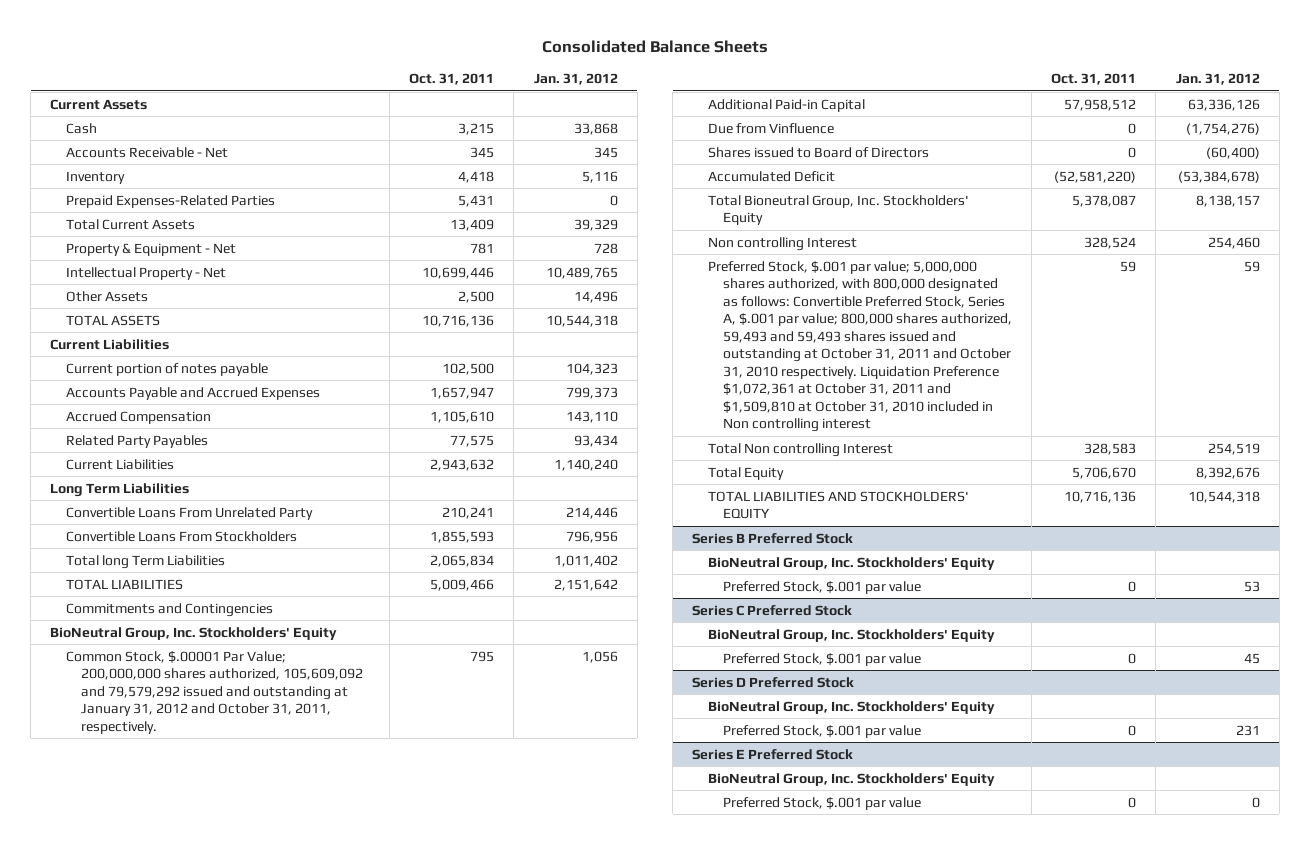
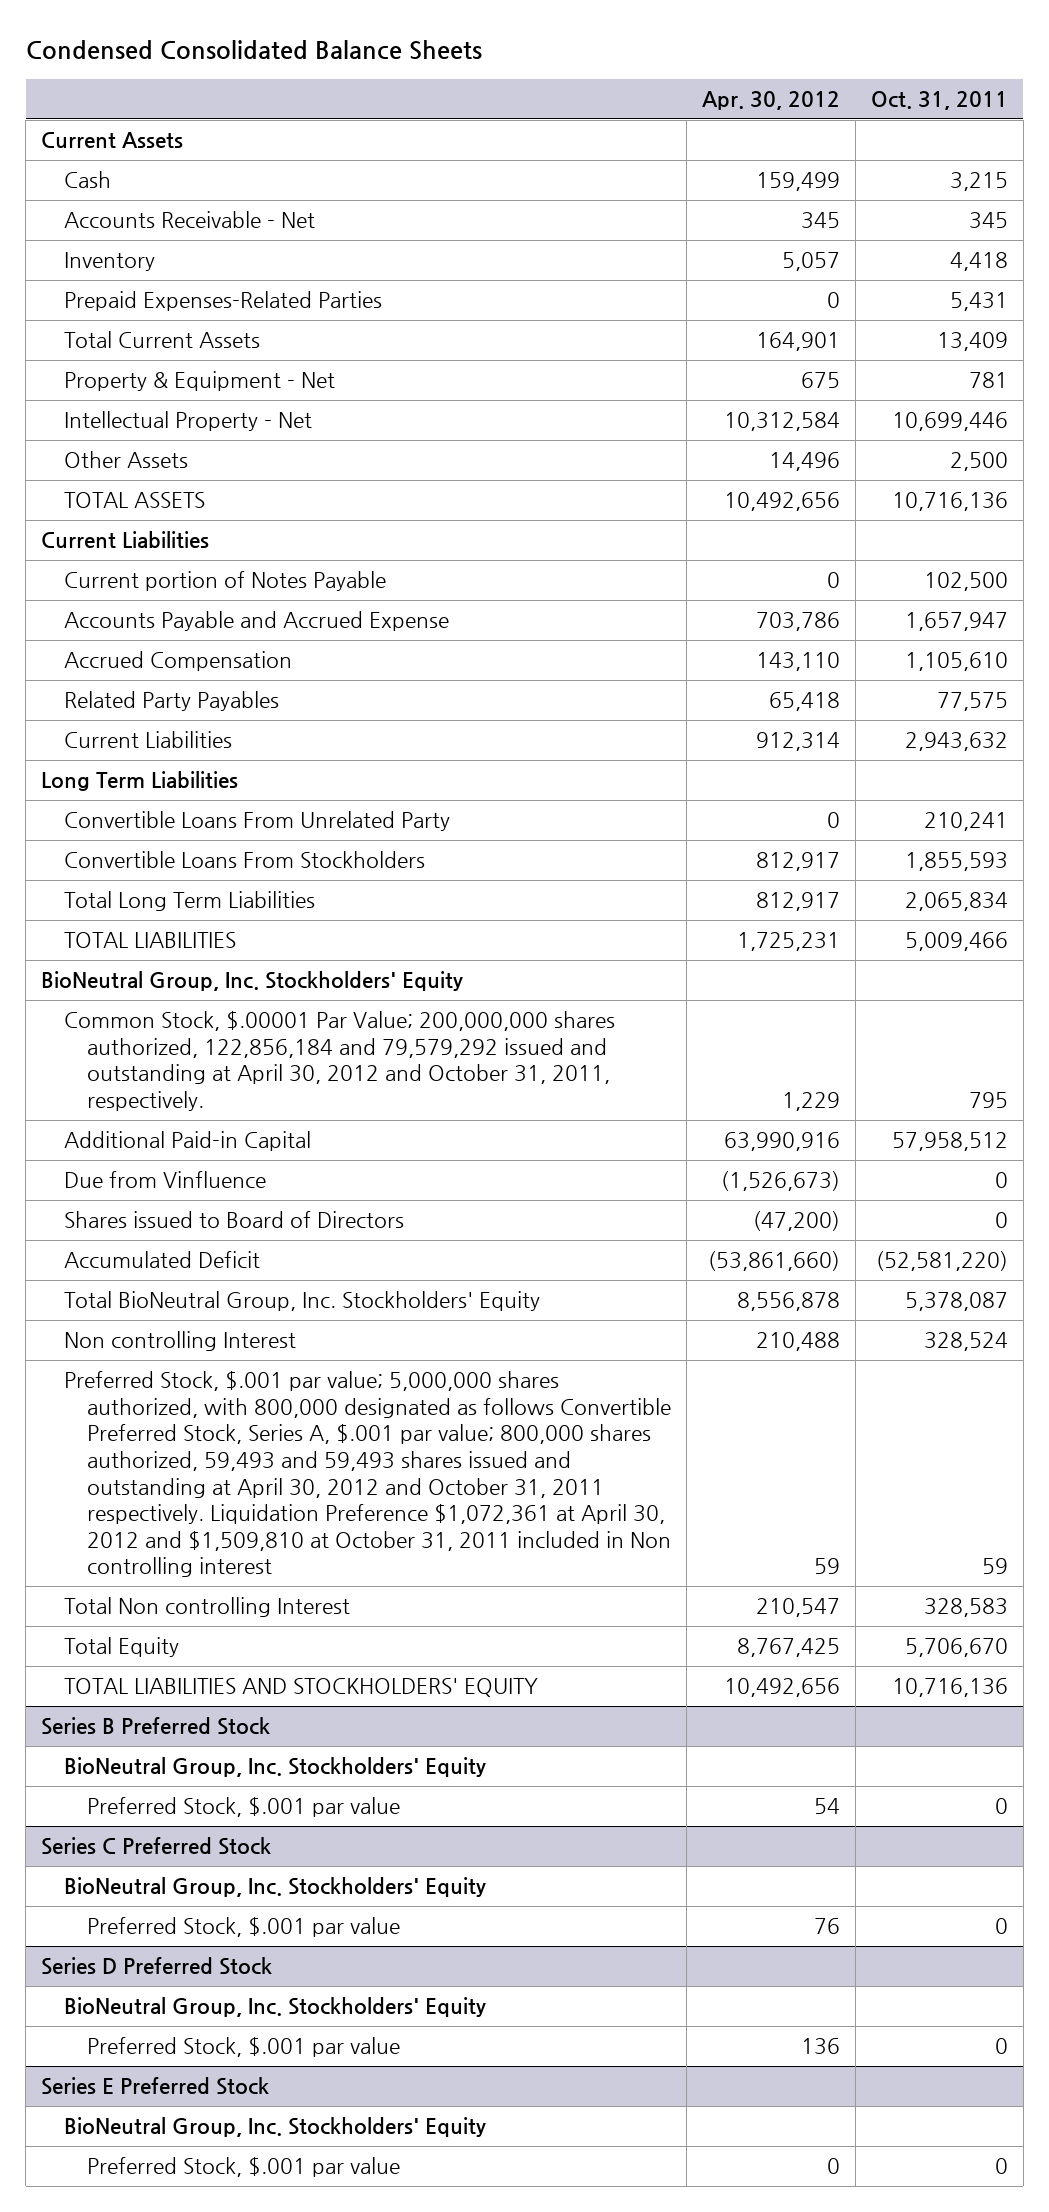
- Consolidated Balance Sheets
+ Condensed Consolidated Balance Sheets
- | Oct. 31, 2011 | Jan. 31, 2012
+ | Apr. 30, 2012 | Oct. 31, 2011
- Current portion of notes payable | 102,500 | 104,323
- Accounts Payable and Accrued Expenses | 1,657,947 | 799,373
+ Current portion of Notes Payable | 0 | 102,500
+ Accounts Payable and Accrued Expense | 703,786 | 1,657,947
- Total long Term Liabilities | 2,065,834 | 1,011,402
+ Total Long Term Liabilities | 812,917 | 2,065,834
- Commitments and Contingencies
- Common Stock, $.00001 Par Value; 200,000,000 shares authorized, 105,609,092 and 79,579,292 issued and outstanding at January 31, 2012 and October 31, 2011, respectively. | 795 | 1,056
+ Common Stock, $.00001 Par Value; 200,000,000 shares authorized, 122,856,184 and 79,579,292 issued and outstanding at April 30, 2012 and October 31, 2011, respectively. | 1,229 | 795
- Total Bioneutral Group, Inc. Stockholders' Equity | 5,378,087 | 8,138,157
+ Total BioNeutral Group, Inc. Stockholders' Equity | 8,556,878 | 5,378,087
- Preferred Stock, $.001 par value; 5,000,000 shares authorized, with 800,000 designated as follows: Convertible Preferred Stock, Series A, $.001 par value; 800,000 shares authorized, 59,493 and 59,493 shares issued and outstanding at October 31, 2011 and October 31, 2010 respectively. Liquidation Preference $1,072,361 at October 31, 2011 and $1,509,810 at October 31, 2010 included in Non controlling interest | 59 | 59
+ Preferred Stock, $.001 par value; 5,000,000 shares authorized, with 800,000 designated as follows Convertible Preferred Stock, Series A, $.001 par value; 800,000 shares authorized, 59,493 and 59,493 shares issued and outstanding at April 30, 2012 and October 31, 2011 respectively. Liquidation Preference $1,072,361 at April 30, 2012 and $1,509,810 at October 31, 2011 included in Non controlling interest | 59 | 59

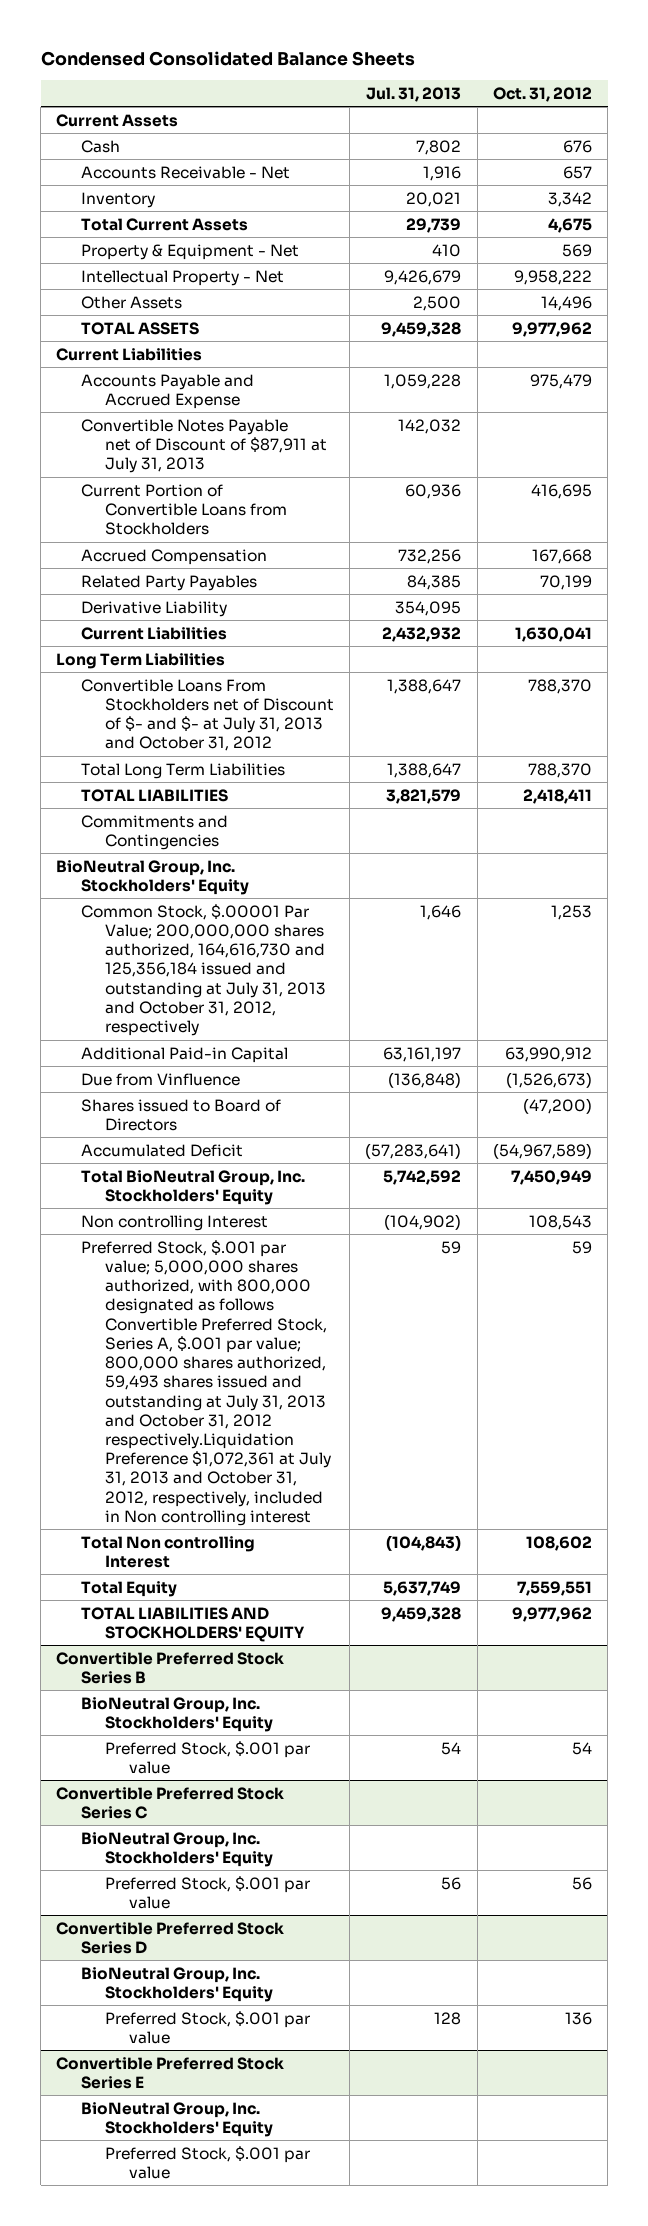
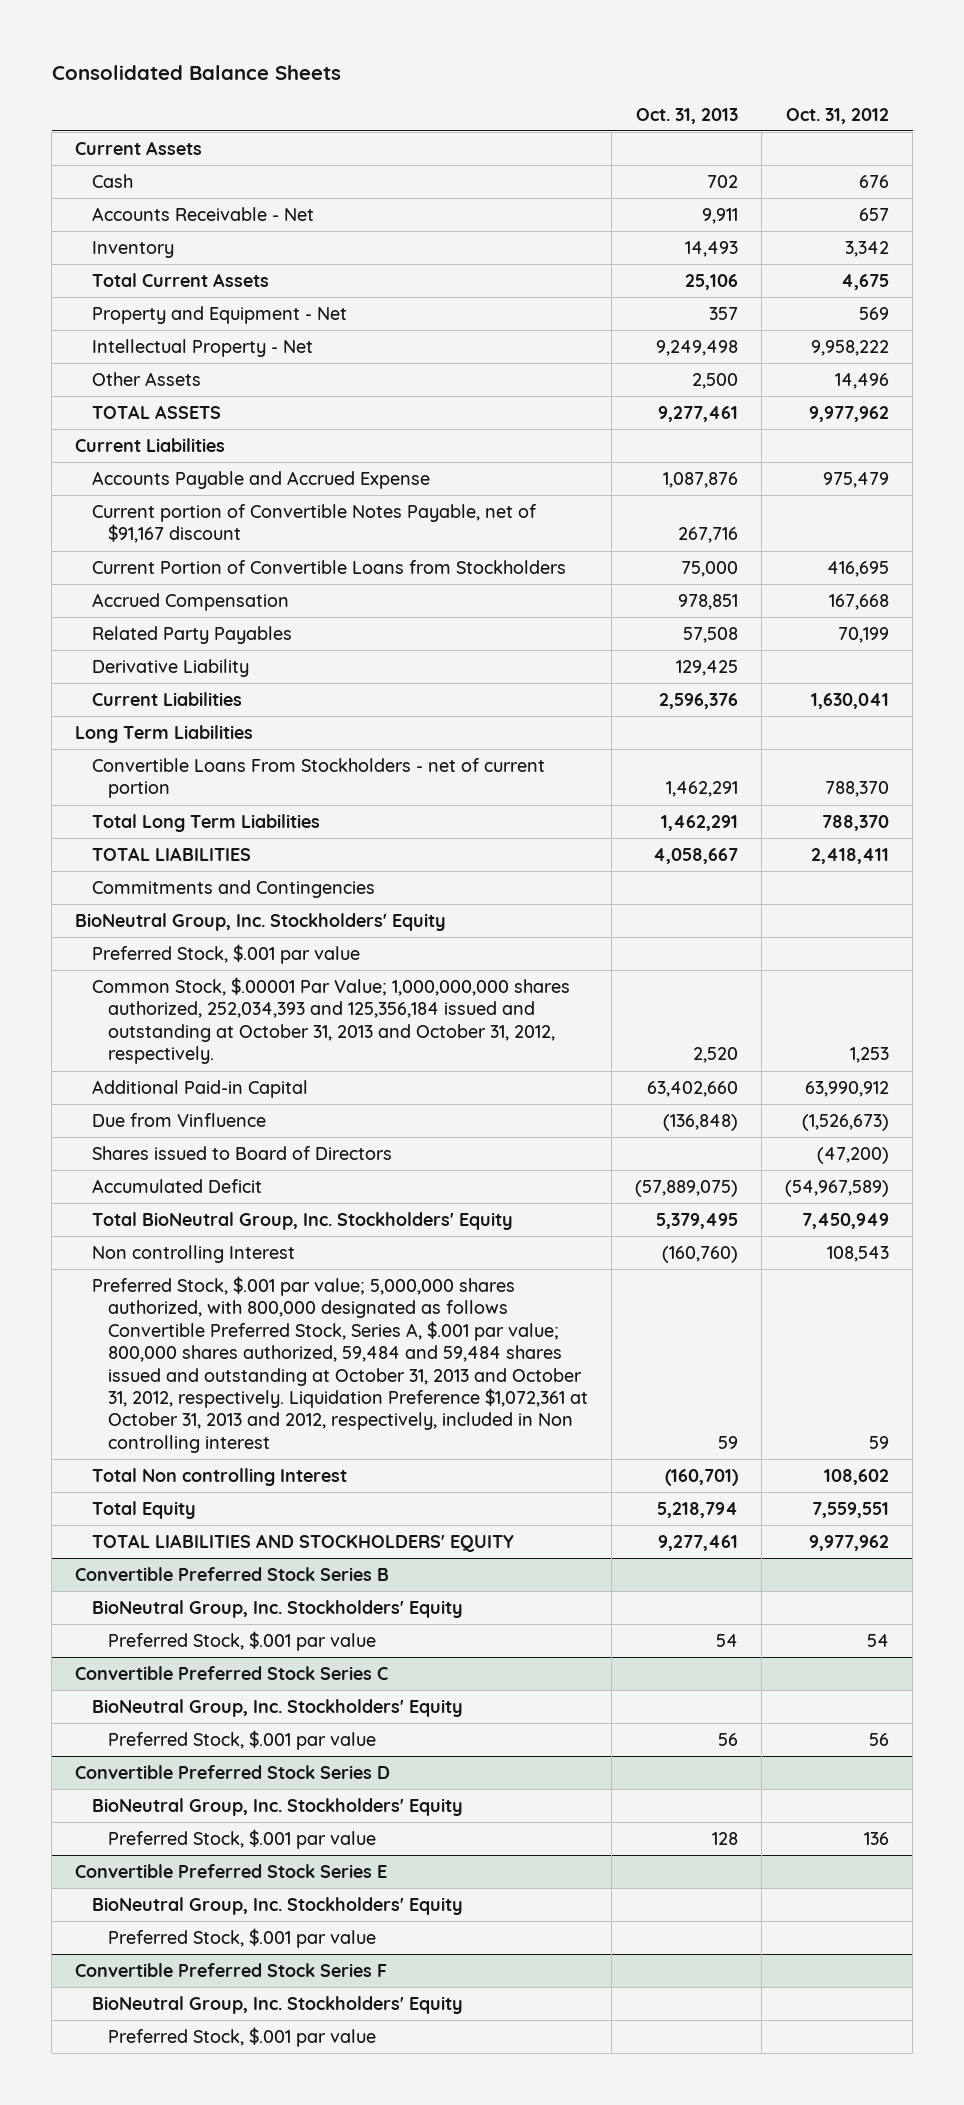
- Condensed Consolidated Balance Sheets
+ Consolidated Balance Sheets
- | Jul. 31, 2013 | Oct. 31, 2012
+ | Oct. 31, 2013 | Oct. 31, 2012
- Property & Equipment - Net | 410 | 569
+ Property and Equipment - Net | 357 | 569
- Convertible Notes Payable net of Discount of $87,911 at July 31, 2013 | 142,032 |
+ Current portion of Convertible Notes Payable, net of $91,167 discount | 267,716 |
- Convertible Loans From Stockholders net of Discount of $- and $- at July 31, 2013 and October 31, 2012 | 1,388,647 | 788,370
+ Convertible Loans From Stockholders - net of current portion | 1,462,291 | 788,370
- Common Stock, $.00001 Par Value; 200,000,000 shares authorized, 164,616,730 and 125,356,184 issued and outstanding at July 31, 2013 and October 31, 2012, respectively | 1,646 | 1,253
+ Preferred Stock, $.001 par value
+ Common Stock, $.00001 Par Value; 1,000,000,000 shares authorized, 252,034,393 and 125,356,184 issued and outstanding at October 31, 2013 and October 31, 2012, respectively. | 2,520 | 1,253
- Preferred Stock, $.001 par value; 5,000,000 shares authorized, with 800,000 designated as follows Convertible Preferred Stock, Series A, $.001 par value; 800,000 shares authorized, 59,493 shares issued and outstanding at July 31, 2013 and October 31, 2012 respectively.Liquidation Preference $1,072,361 at July 31, 2013 and October 31, 2012, respectively, included in Non controlling interest | 59 | 59
+ Preferred Stock, $.001 par value; 5,000,000 shares authorized, with 800,000 designated as follows Convertible Preferred Stock, Series A, $.001 par value; 800,000 shares authorized, 59,484 and 59,484 shares issued and outstanding at October 31, 2013 and October 31, 2012, respectively. Liquidation Preference $1,072,361 at October 31, 2013 and 2012, respectively, included in Non controlling interest | 59 | 59
+ Convertible Preferred Stock Series F
+ BioNeutral Group, Inc. Stockholders' Equity
+ Preferred Stock, $.001 par value

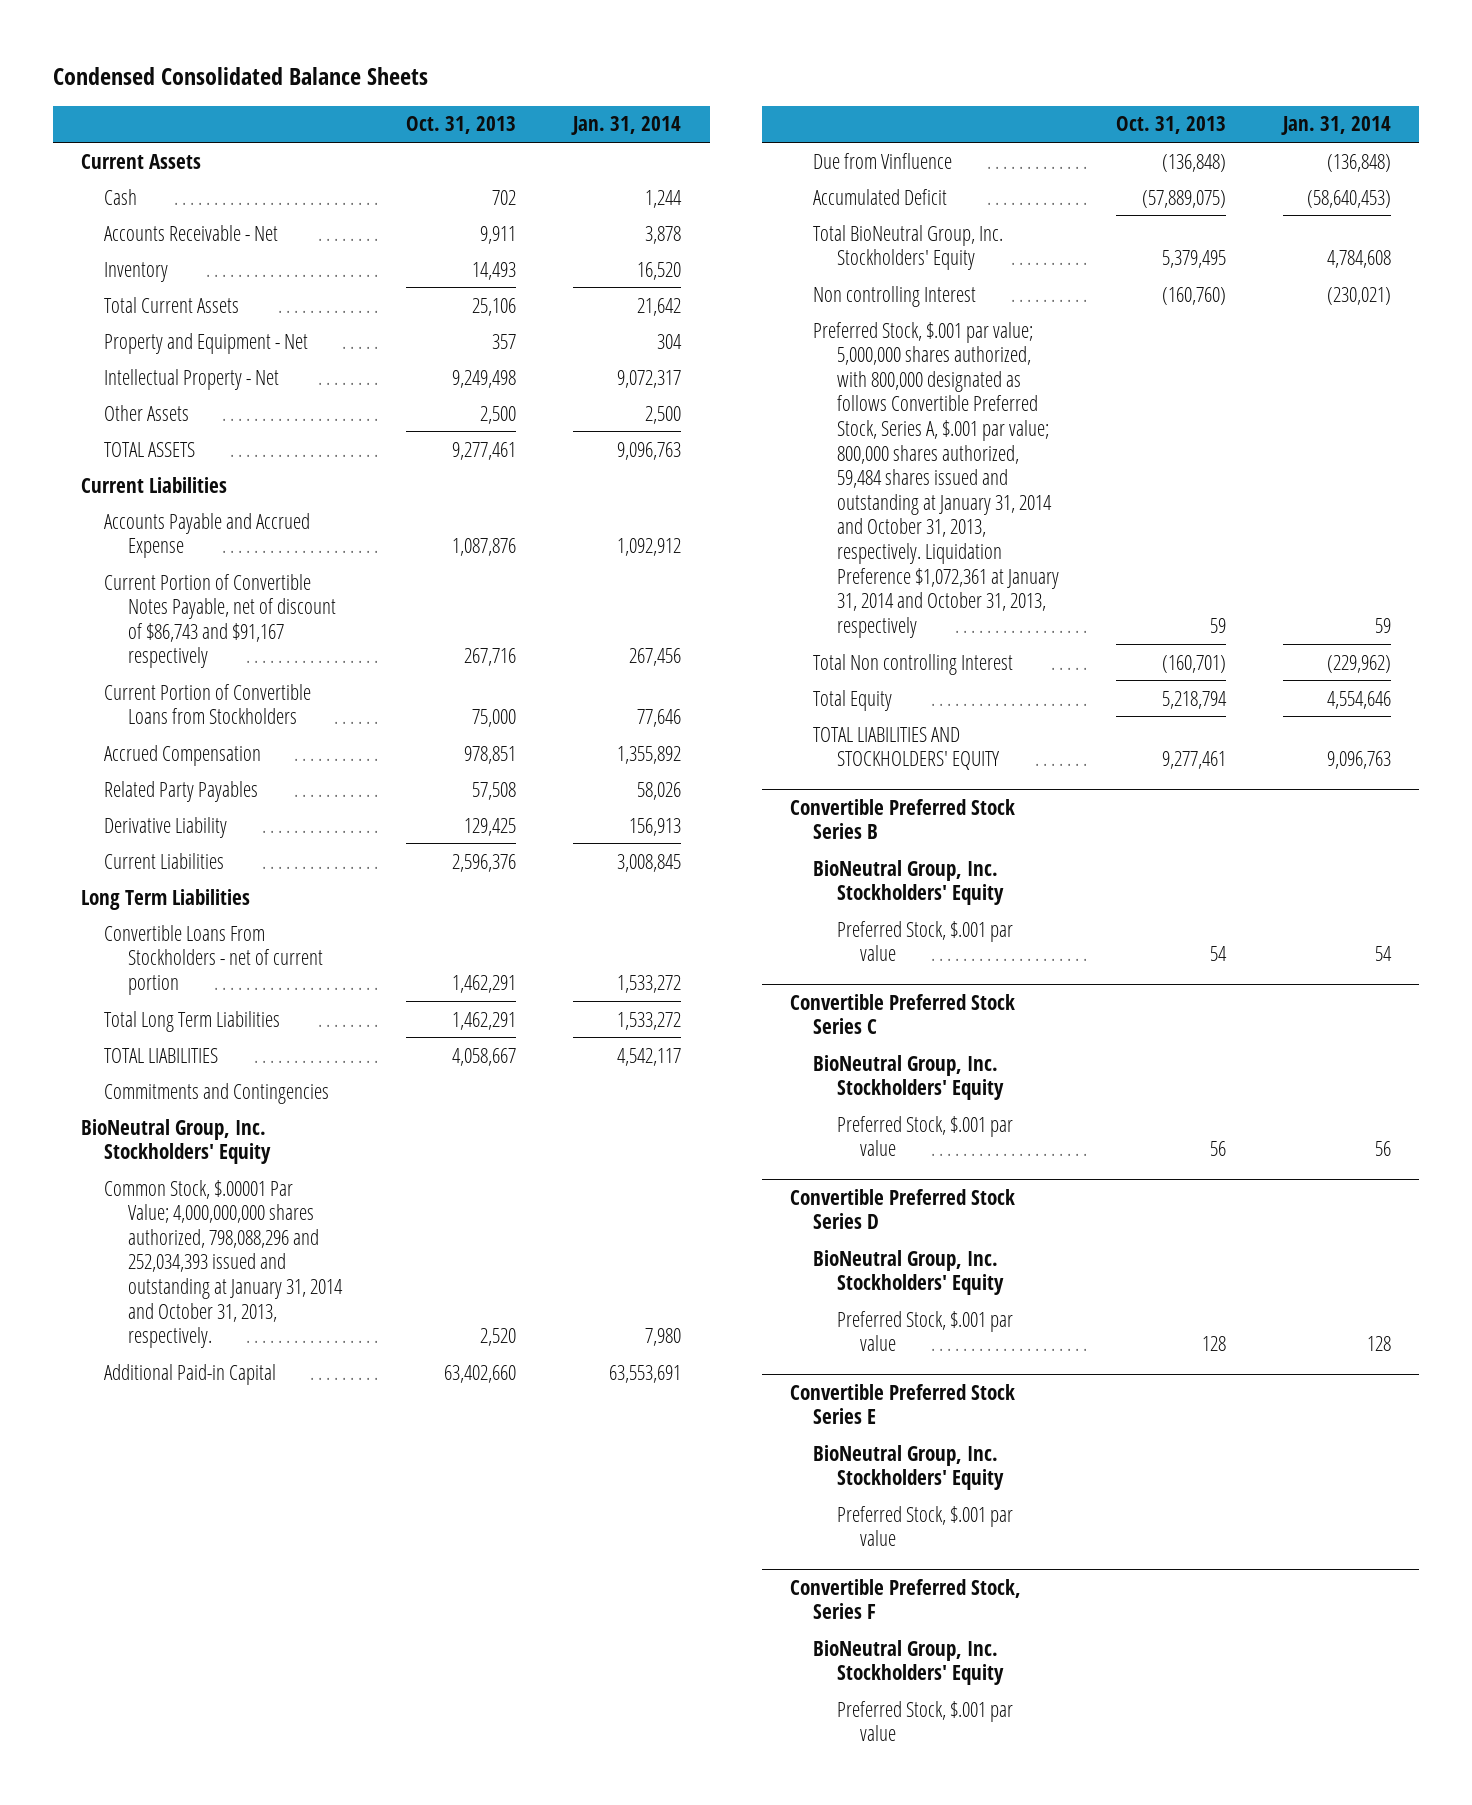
- Consolidated Balance Sheets
+ Condensed Consolidated Balance Sheets
- | Oct. 31, 2013 | Oct. 31, 2012
+ | Oct. 31, 2013 | Jan. 31, 2014
- Current portion of Convertible Notes Payable, net of $91,167 discount | 267,716 |
+ Current Portion of Convertible Notes Payable, net of discount of $86,743 and $91,167 respectively | 267,716 | 267,456
- Preferred Stock, $.001 par value
- Common Stock, $.00001 Par Value; 1,000,000,000 shares authorized, 252,034,393 and 125,356,184 issued and outstanding at October 31, 2013 and October 31, 2012, respectively. | 2,520 | 1,253
+ Common Stock, $.00001 Par Value; 4,000,000,000 shares authorized, 798,088,296 and 252,034,393 issued and outstanding at January 31, 2014 and October 31, 2013, respectively. | 2,520 | 7,980
- Shares issued to Board of Directors | | (47,200)
- Preferred Stock, $.001 par value; 5,000,000 shares authorized, with 800,000 designated as follows Convertible Preferred Stock, Series A, $.001 par value; 800,000 shares authorized, 59,484 and 59,484 shares issued and outstanding at October 31, 2013 and October 31, 2012, respectively. Liquidation Preference $1,072,361 at October 31, 2013 and 2012, respectively, included in Non controlling interest | 59 | 59
+ Preferred Stock, $.001 par value; 5,000,000 shares authorized, with 800,000 designated as follows Convertible Preferred Stock, Series A, $.001 par value; 800,000 shares authorized, 59,484 shares issued and outstanding at January 31, 2014 and October 31, 2013, respectively. Liquidation Preference $1,072,361 at January 31, 2014 and October 31, 2013, respectively | 59 | 59
- Convertible Preferred Stock Series F
+ Convertible Preferred Stock, Series F

